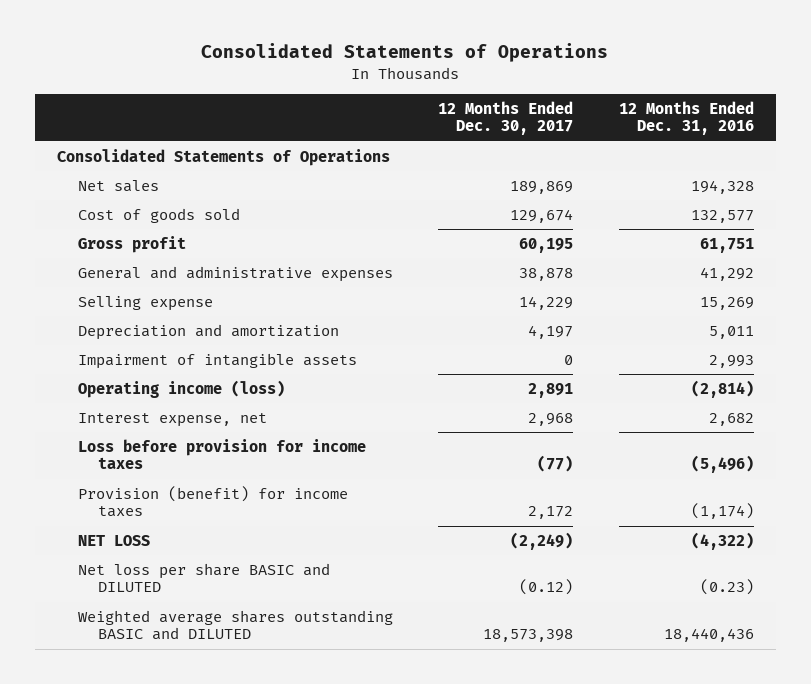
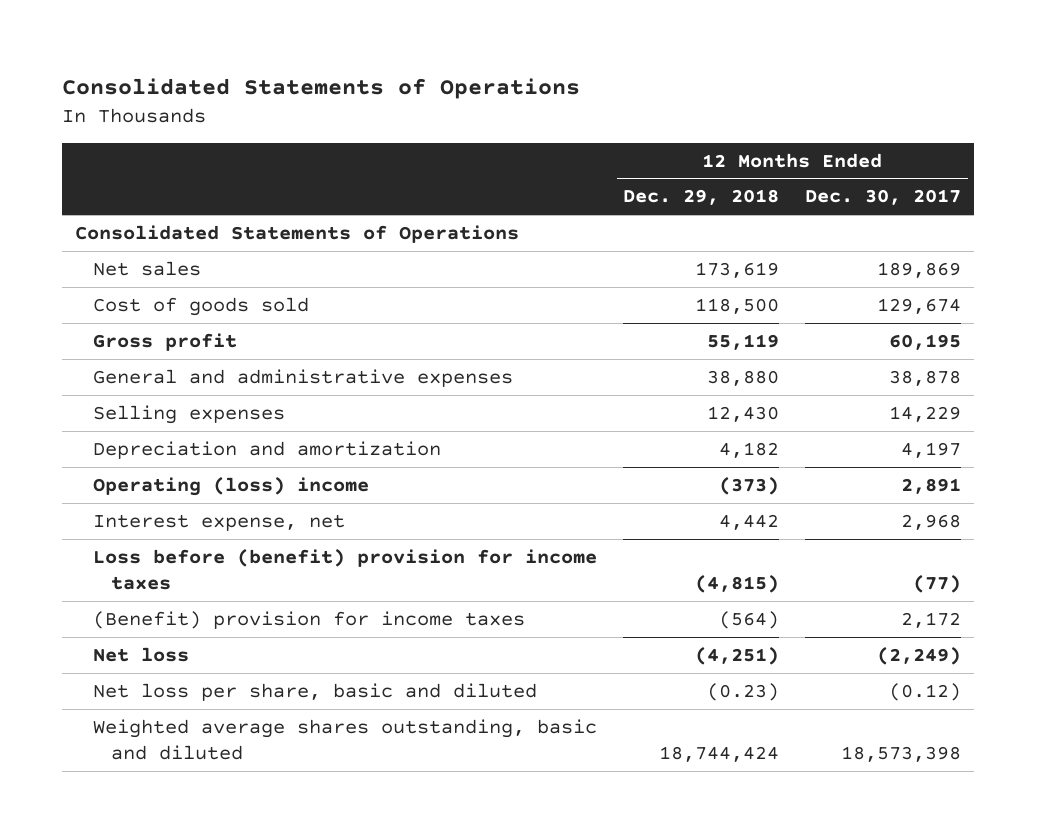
- | 12 Months Ended Dec. 30, 2017 | 12 Months Ended Dec. 31, 2016
+ | 12 Months Ended Dec. 29, 2018 | 12 Months Ended Dec. 30, 2017
- Selling expense | 14,229 | 15,269
+ Selling expenses | 12,430 | 14,229
- Impairment of intangible assets | 0 | 2,993
- Operating income (loss) | 2,891 | (2,814)
+ Operating (loss) income | (373) | 2,891
- Loss before provision for income taxes | (77) | (5,496)
- Provision (benefit) for income taxes | 2,172 | (1,174)
- NET LOSS | (2,249) | (4,322)
- Net loss per share BASIC and DILUTED | (0.12) | (0.23)
- Weighted average shares outstanding BASIC and DILUTED | 18,573,398 | 18,440,436
+ Loss before (benefit) provision for income taxes | (4,815) | (77)
+ (Benefit) provision for income taxes | (564) | 2,172
+ Net loss | (4,251) | (2,249)
+ Net loss per share, basic and diluted | (0.23) | (0.12)
+ Weighted average shares outstanding, basic and diluted | 18,744,424 | 18,573,398

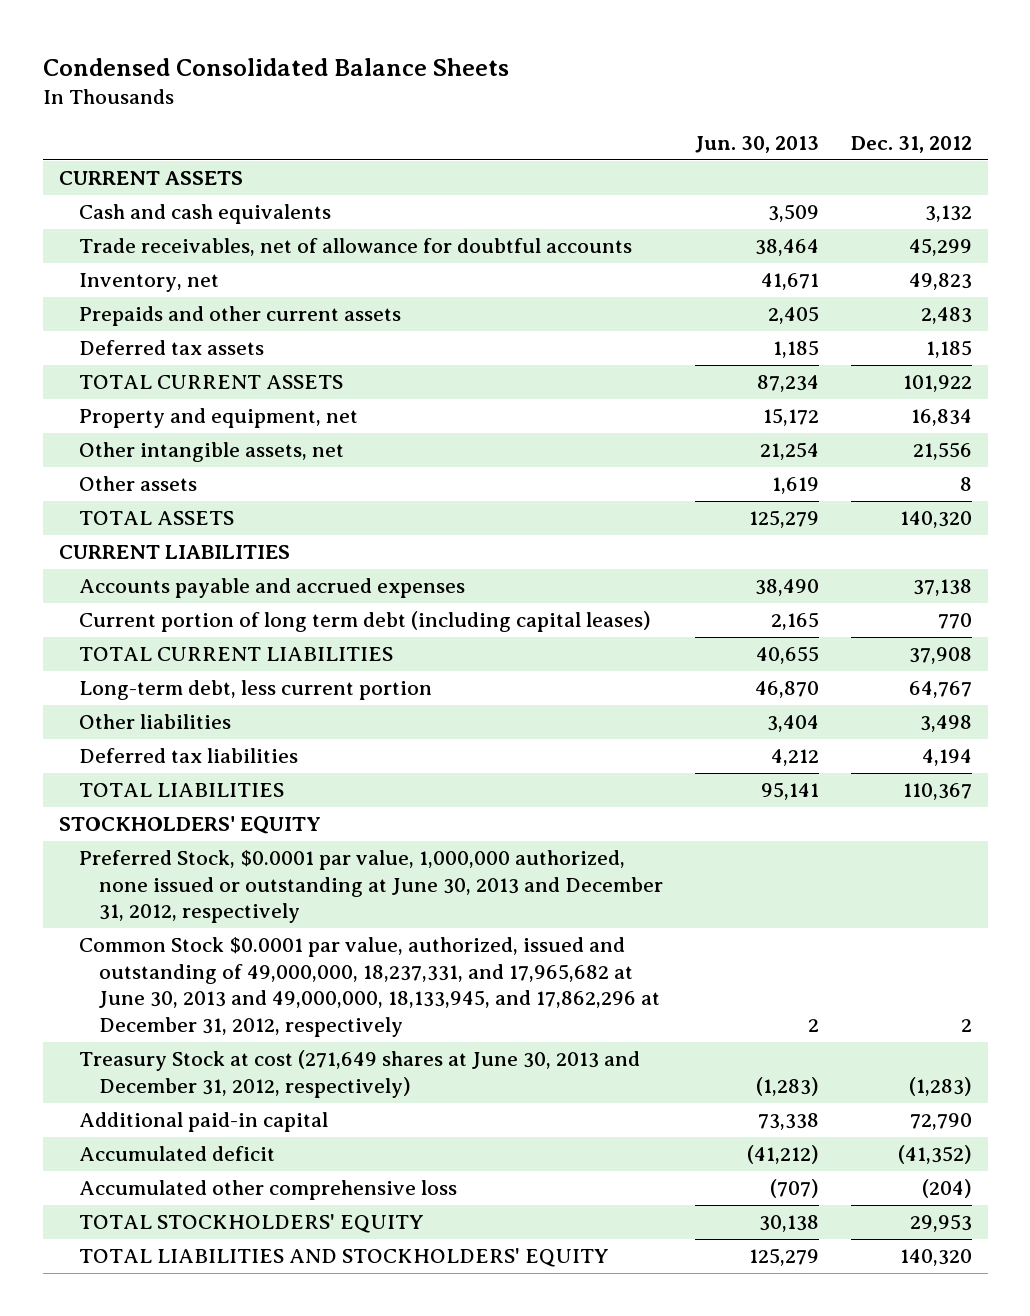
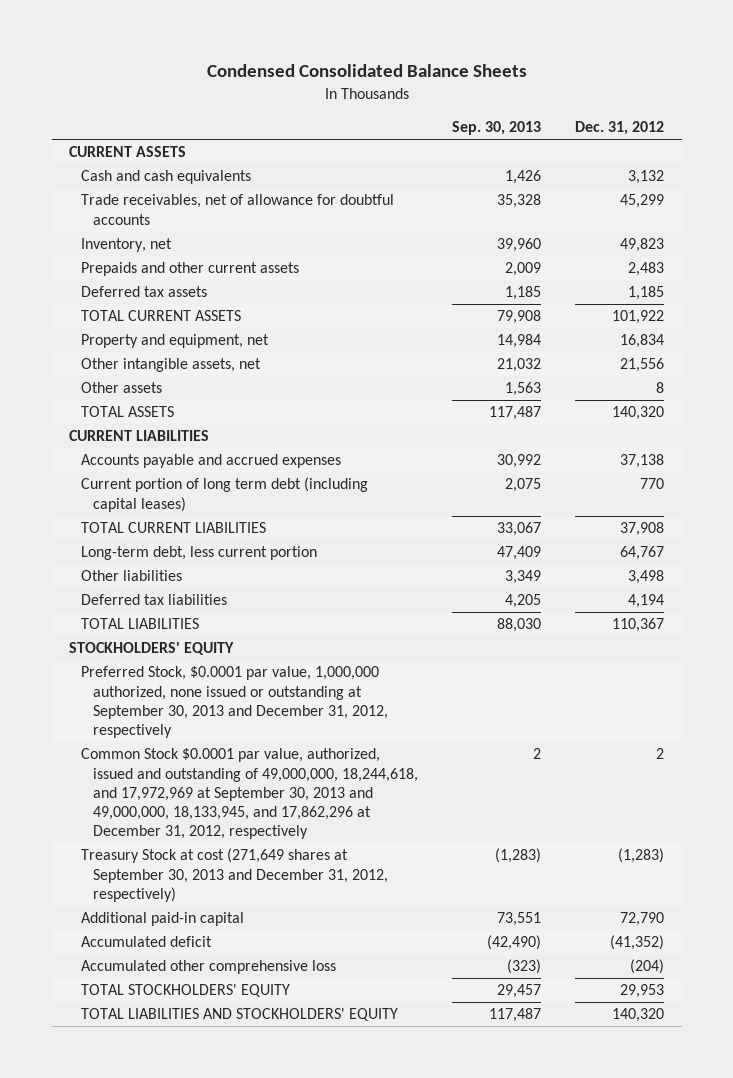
- | Jun. 30, 2013 | Dec. 31, 2012
+ | Sep. 30, 2013 | Dec. 31, 2012
- Preferred Stock, $0.0001 par value, 1,000,000 authorized, none issued or outstanding at June 30, 2013 and December 31, 2012, respectively
- Common Stock $0.0001 par value, authorized, issued and outstanding of 49,000,000, 18,237,331, and 17,965,682 at June 30, 2013 and 49,000,000, 18,133,945, and 17,862,296 at December 31, 2012, respectively | 2 | 2
- Treasury Stock at cost (271,649 shares at June 30, 2013 and December 31, 2012, respectively) | (1,283) | (1,283)
+ Preferred Stock, $0.0001 par value, 1,000,000 authorized, none issued or outstanding at September 30, 2013 and December 31, 2012, respectively
+ Common Stock $0.0001 par value, authorized, issued and outstanding of 49,000,000, 18,244,618, and 17,972,969 at September 30, 2013 and 49,000,000, 18,133,945, and 17,862,296 at December 31, 2012, respectively | 2 | 2
+ Treasury Stock at cost (271,649 shares at September 30, 2013 and December 31, 2012, respectively) | (1,283) | (1,283)

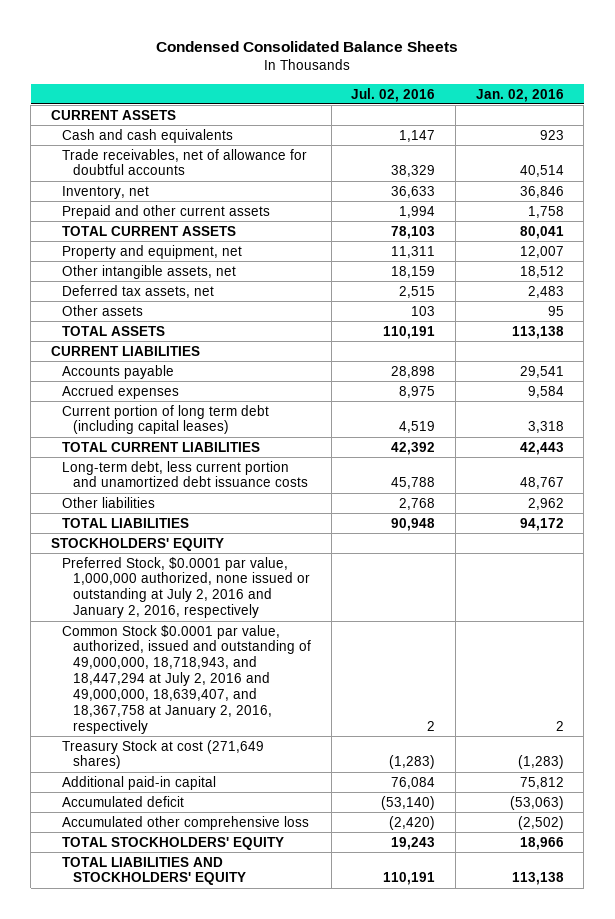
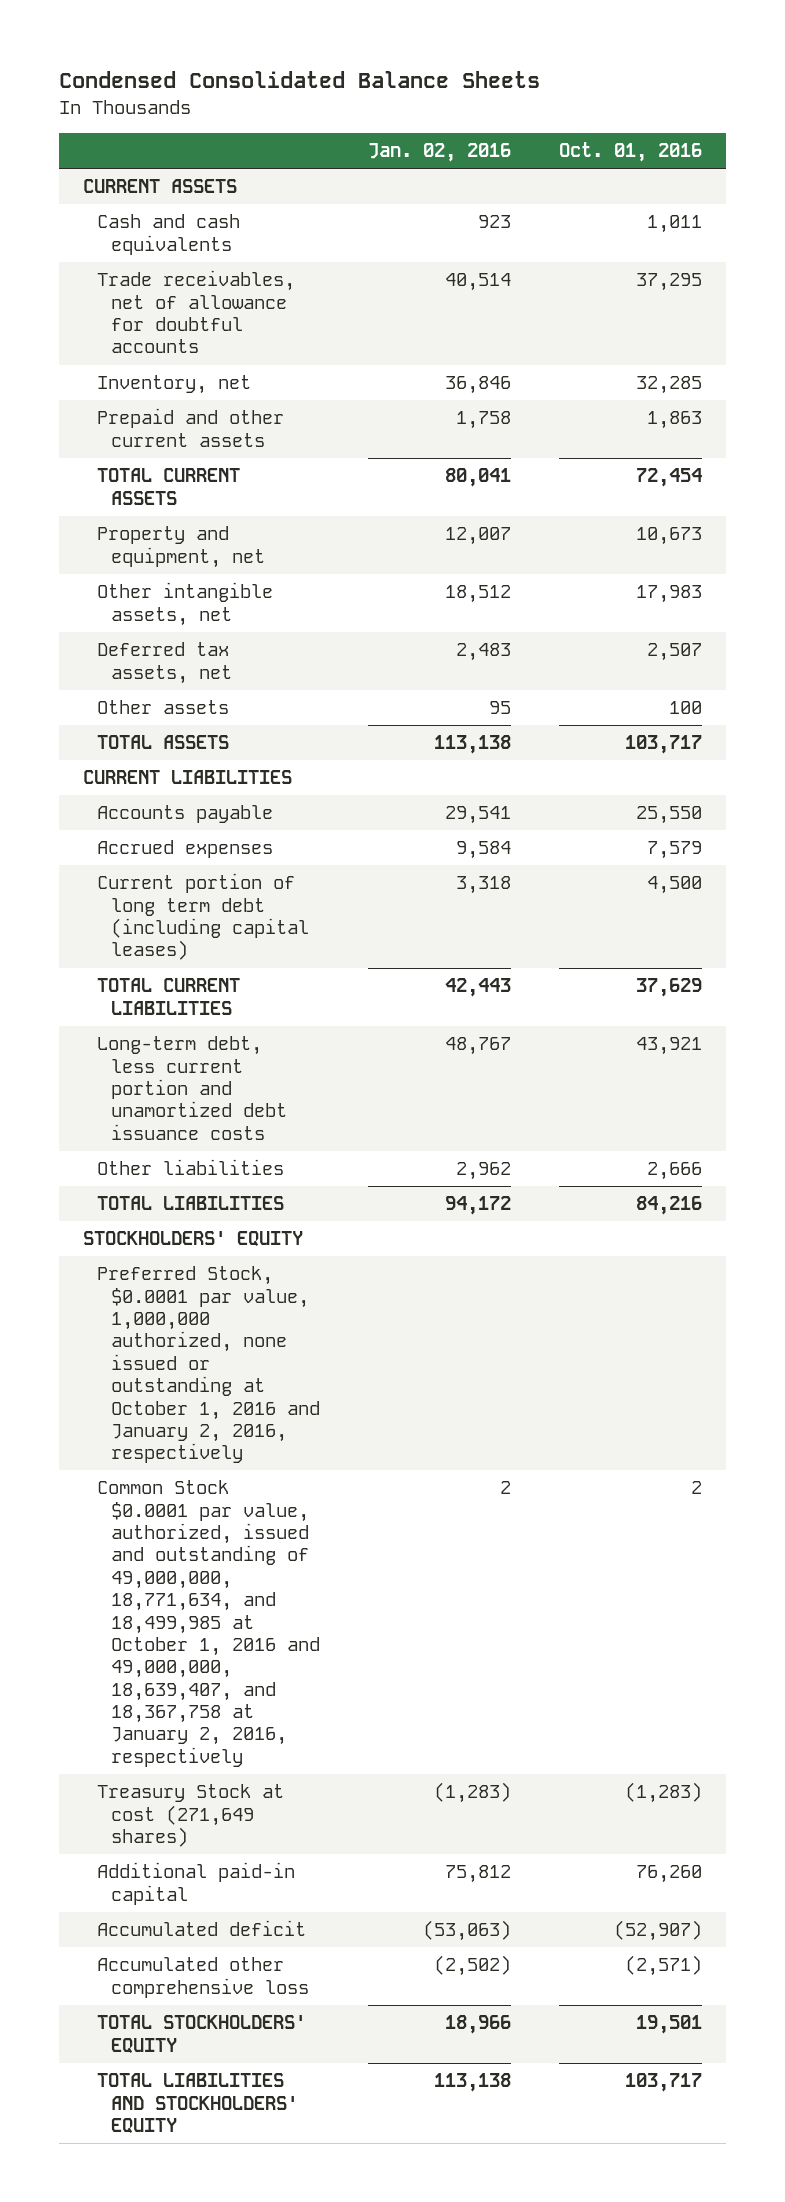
- | Jul. 02, 2016 | Jan. 02, 2016
+ | Jan. 02, 2016 | Oct. 01, 2016
- Preferred Stock, $0.0001 par value, 1,000,000 authorized, none issued or outstanding at July 2, 2016 and January 2, 2016, respectively
- Common Stock $0.0001 par value, authorized, issued and outstanding of 49,000,000, 18,718,943, and 18,447,294 at July 2, 2016 and 49,000,000, 18,639,407, and 18,367,758 at January 2, 2016, respectively | 2 | 2
+ Preferred Stock, $0.0001 par value, 1,000,000 authorized, none issued or outstanding at October 1, 2016 and January 2, 2016, respectively
+ Common Stock $0.0001 par value, authorized, issued and outstanding of 49,000,000, 18,771,634, and 18,499,985 at October 1, 2016 and 49,000,000, 18,639,407, and 18,367,758 at January 2, 2016, respectively | 2 | 2

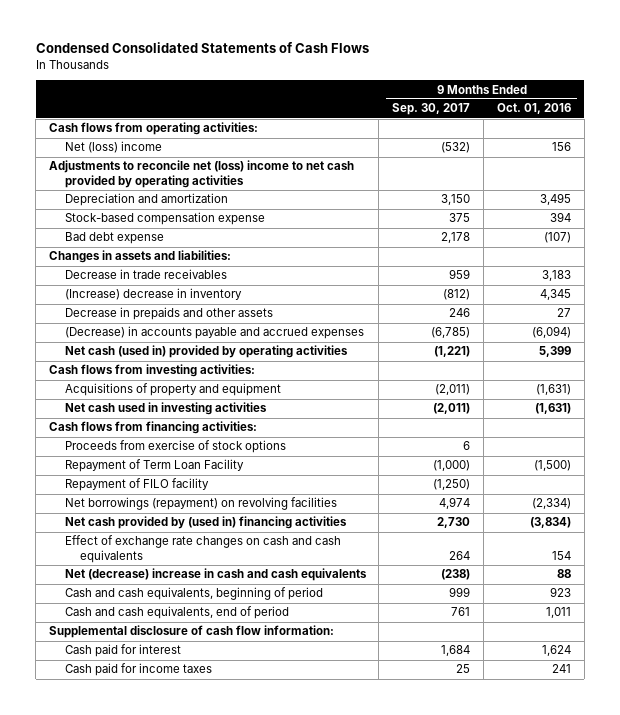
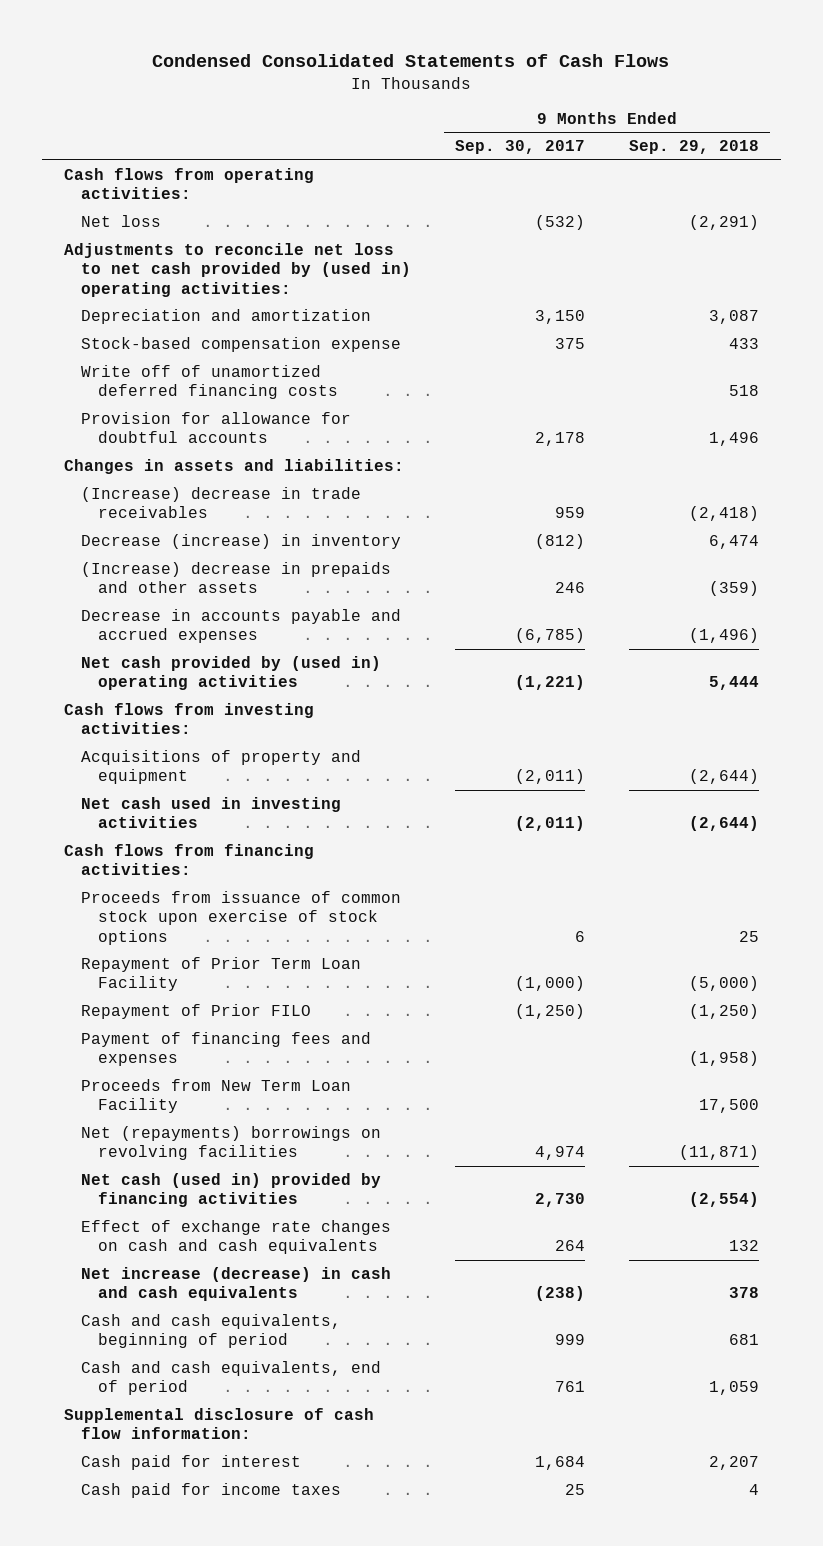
- | 9 Months Ended Sep. 30, 2017 | 9 Months Ended Oct. 01, 2016
+ | 9 Months Ended Sep. 30, 2017 | 9 Months Ended Sep. 29, 2018
- Net (loss) income | (532) | 156
- Adjustments to reconcile net (loss) income to net cash provided by operating activities
+ Net loss | (532) | (2,291)
+ Adjustments to reconcile net loss to net cash provided by (used in) operating activities:
- Bad debt expense | 2,178 | (107)
+ Write off of unamortized deferred financing costs | | 518
+ Provision for allowance for doubtful accounts | 2,178 | 1,496
- Decrease in trade receivables | 959 | 3,183
- (Increase) decrease in inventory | (812) | 4,345
- Decrease in prepaids and other assets | 246 | 27
- (Decrease) in accounts payable and accrued expenses | (6,785) | (6,094)
- Net cash (used in) provided by operating activities | (1,221) | 5,399
+ (Increase) decrease in trade receivables | 959 | (2,418)
+ Decrease (increase) in inventory | (812) | 6,474
+ (Increase) decrease in prepaids and other assets | 246 | (359)
+ Decrease in accounts payable and accrued expenses | (6,785) | (1,496)
+ Net cash provided by (used in) operating activities | (1,221) | 5,444
- Proceeds from exercise of stock options | 6 |
- Repayment of Term Loan Facility | (1,000) | (1,500)
- Repayment of FILO facility | (1,250) |
- Net borrowings (repayment) on revolving facilities | 4,974 | (2,334)
- Net cash provided by (used in) financing activities | 2,730 | (3,834)
+ Proceeds from issuance of common stock upon exercise of stock options | 6 | 25
+ Repayment of Prior Term Loan Facility | (1,000) | (5,000)
+ Repayment of Prior FILO | (1,250) | (1,250)
+ Payment of financing fees and expenses | | (1,958)
+ Proceeds from New Term Loan Facility | | 17,500
+ Net (repayments) borrowings on revolving facilities | 4,974 | (11,871)
+ Net cash (used in) provided by financing activities | 2,730 | (2,554)
- Net (decrease) increase in cash and cash equivalents | (238) | 88
+ Net increase (decrease) in cash and cash equivalents | (238) | 378

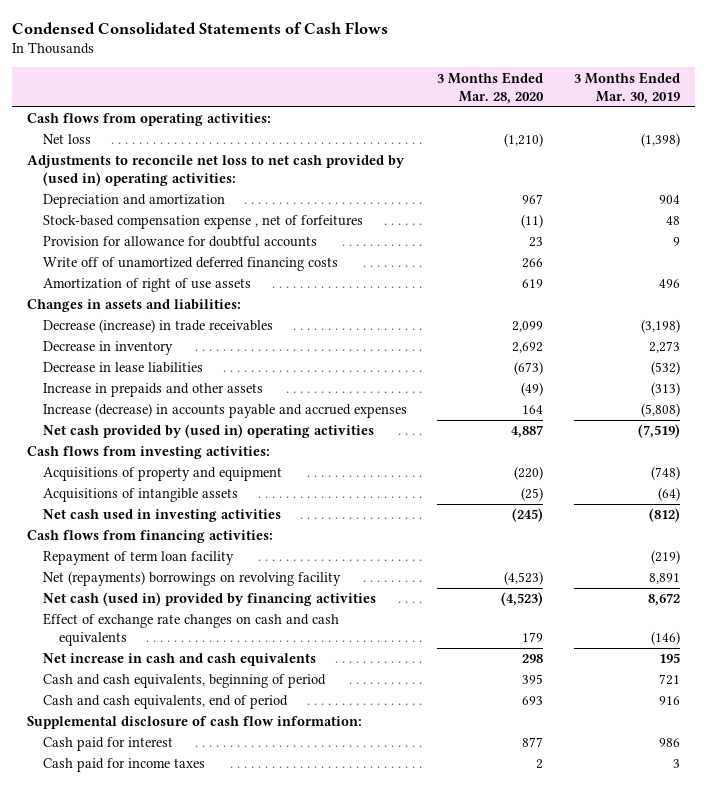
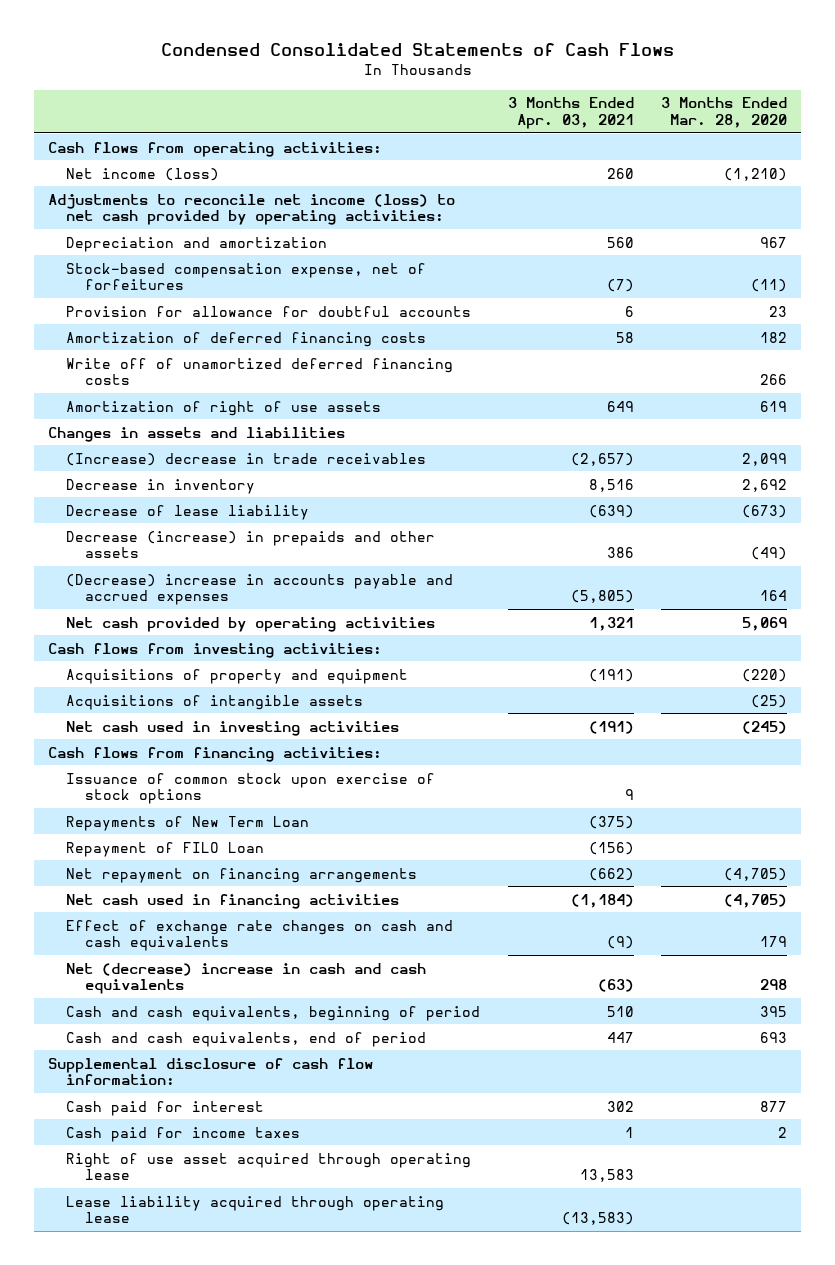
- | 3 Months Ended Mar. 28, 2020 | 3 Months Ended Mar. 30, 2019
+ | 3 Months Ended Apr. 03, 2021 | 3 Months Ended Mar. 28, 2020
- Net loss | (1,210) | (1,398)
- Adjustments to reconcile net loss to net cash provided by (used in) operating activities:
+ Net income (loss) | 260 | (1,210)
+ Adjustments to reconcile net income (loss) to net cash provided by operating activities:
- Stock-based compensation expense , net of forfeitures | (11) | 48
+ Stock-based compensation expense, net of forfeitures | (7) | (11)
+ Amortization of deferred financing costs | 58 | 182
- Changes in assets and liabilities:
- Decrease (increase) in trade receivables | 2,099 | (3,198)
+ Changes in assets and liabilities
+ (Increase) decrease in trade receivables | (2,657) | 2,099
- Decrease in lease liabilities | (673) | (532)
- Increase in prepaids and other assets | (49) | (313)
- Increase (decrease) in accounts payable and accrued expenses | 164 | (5,808)
- Net cash provided by (used in) operating activities | 4,887 | (7,519)
+ Decrease of lease liability | (639) | (673)
+ Decrease (increase) in prepaids and other assets | 386 | (49)
+ (Decrease) increase in accounts payable and accrued expenses | (5,805) | 164
+ Net cash provided by operating activities | 1,321 | 5,069
- Repayment of term loan facility | | (219)
- Net (repayments) borrowings on revolving facility | (4,523) | 8,891
- Net cash (used in) provided by financing activities | (4,523) | 8,672
+ Issuance of common stock upon exercise of stock options | 9 |
+ Repayments of New Term Loan | (375) |
+ Repayment of FILO Loan | (156) |
+ Net repayment on financing arrangements | (662) | (4,705)
+ Net cash used in financing activities | (1,184) | (4,705)
- Net increase in cash and cash equivalents | 298 | 195
+ Net (decrease) increase in cash and cash equivalents | (63) | 298
+ Right of use asset acquired through operating lease | 13,583 |
+ Lease liability acquired through operating lease | (13,583) |

